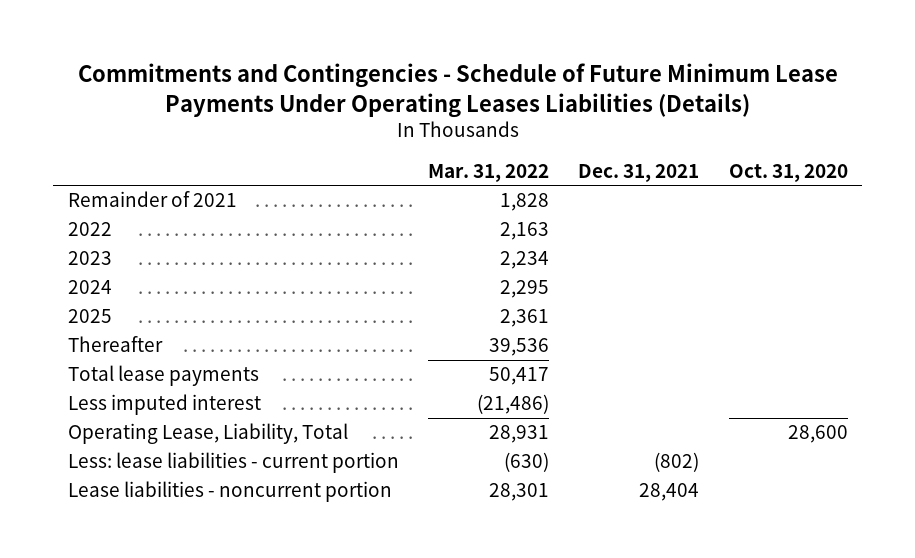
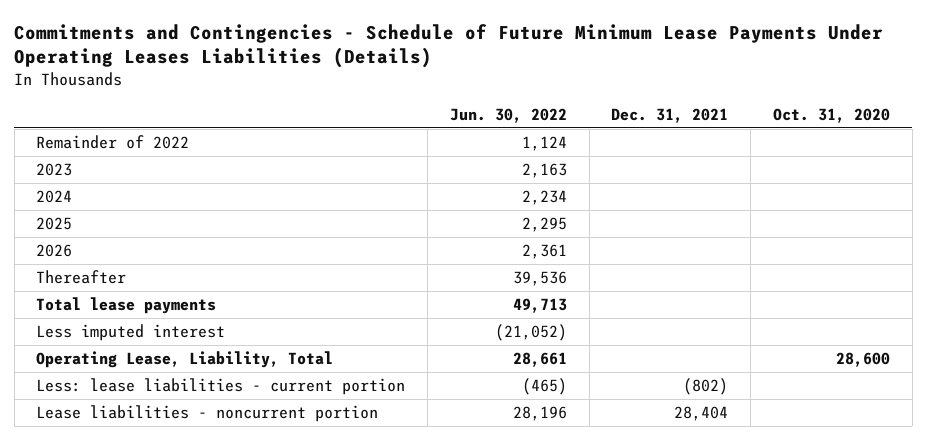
- | Mar. 31, 2022 | Dec. 31, 2021 | Oct. 31, 2020
+ | Jun. 30, 2022 | Dec. 31, 2021 | Oct. 31, 2020
- Remainder of 2021 | 1,828 | |
- 2022 | 2,163 | |
+ Remainder of 2022 | 1,124 | |
+ 2026 | 2,361 | |

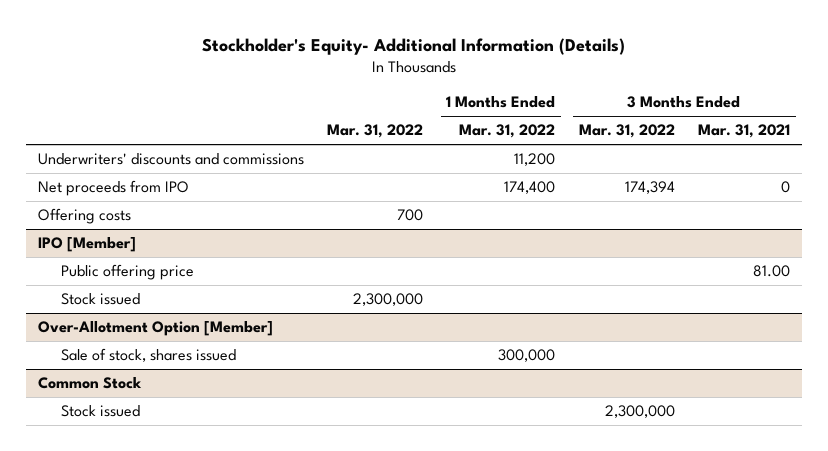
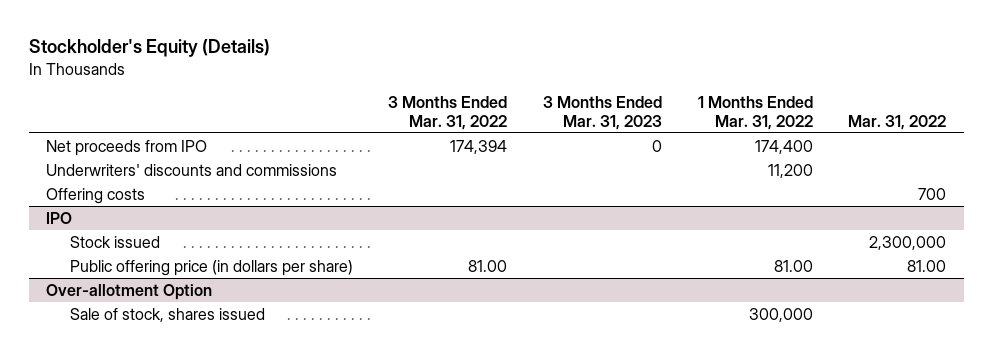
- Stockholder's Equity- Additional Information (Details)
+ Stockholder's Equity (Details)
- | Mar. 31, 2022 | 1 Months Ended Mar. 31, 2022 | 3 Months Ended Mar. 31, 2022 | 3 Months Ended Mar. 31, 2021
+ | 3 Months Ended Mar. 31, 2022 | 3 Months Ended Mar. 31, 2023 | 1 Months Ended Mar. 31, 2022 | Mar. 31, 2022
moved down: Underwriters' discounts and commissions | | | 11,200 |
- IPO [Member]
- Public offering price | | | | 81.00
+ IPO
- Over-Allotment Option [Member]
+ Public offering price (in dollars per share) | 81.00 | | 81.00 | 81.00
+ Over-allotment Option
- Common Stock
- Stock issued | | | 2,300,000 |

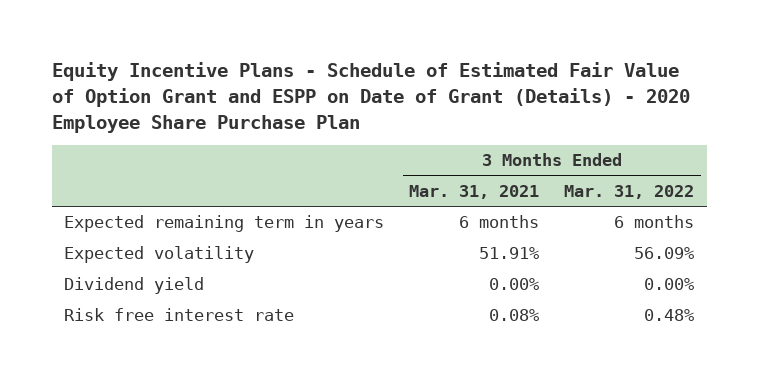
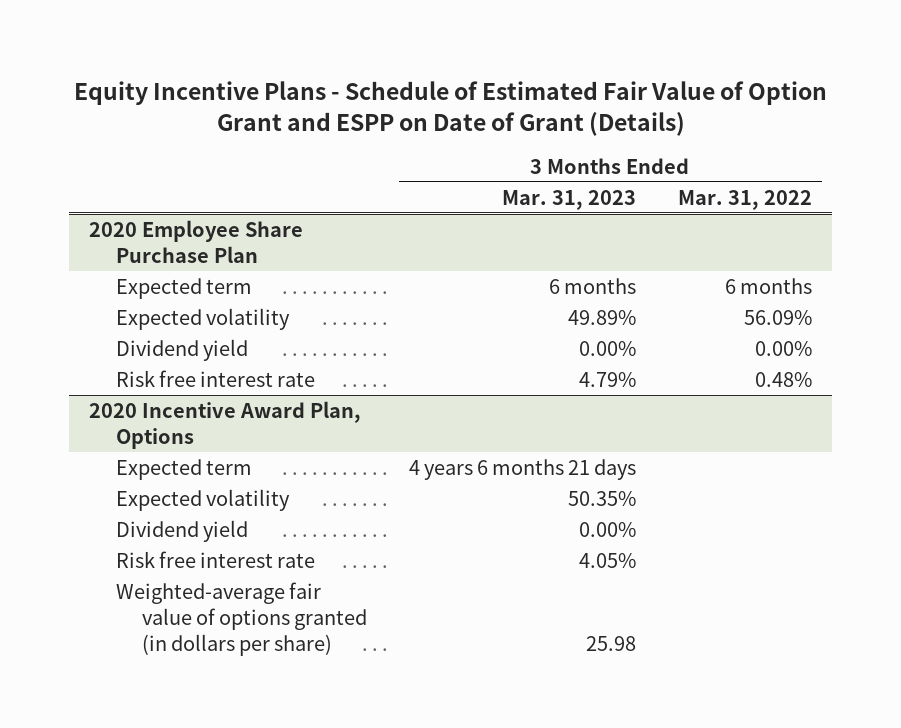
- Equity Incentive Plans - Schedule of Estimated Fair Value of Option Grant and ESPP on Date of Grant (Details) - 2020 Employee Share Purchase Plan
+ Equity Incentive Plans - Schedule of Estimated Fair Value of Option Grant and ESPP on Date of Grant (Details)
- | 3 Months Ended Mar. 31, 2021 | 3 Months Ended Mar. 31, 2022
+ | 3 Months Ended Mar. 31, 2023 | 3 Months Ended Mar. 31, 2022
- Expected remaining term in years | 6 months | 6 months
+ 2020 Employee Share Purchase Plan
+ Expected term | 6 months | 6 months
+ 2020 Incentive Award Plan, Options
+ Expected term | 4 years 6 months 21 days |
+ Expected volatility | 50.35% |
+ Dividend yield | 0.00% |
+ Risk free interest rate | 4.05% |
+ Weighted-average fair value of options granted (in dollars per share) | 25.98 |

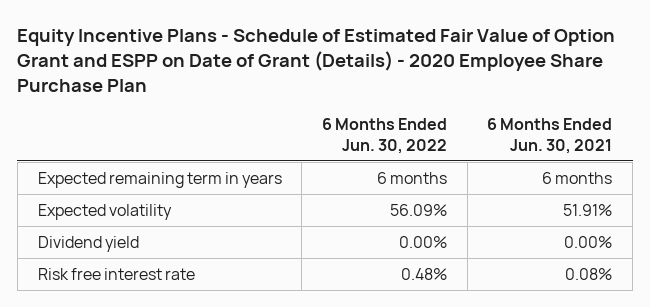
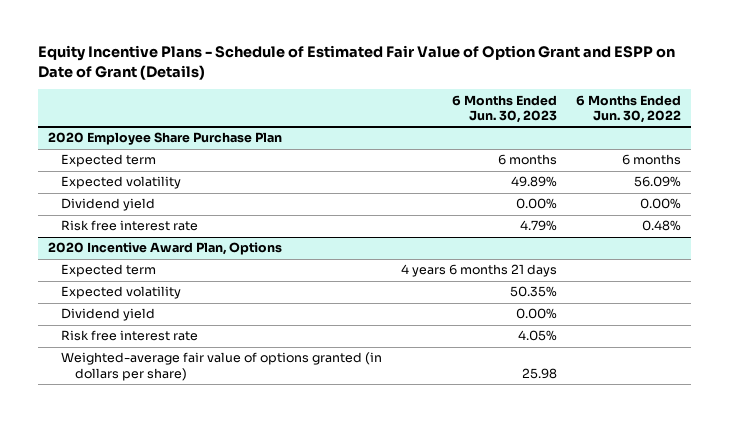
- Equity Incentive Plans - Schedule of Estimated Fair Value of Option Grant and ESPP on Date of Grant (Details) - 2020 Employee Share Purchase Plan
+ Equity Incentive Plans - Schedule of Estimated Fair Value of Option Grant and ESPP on Date of Grant (Details)
- | 6 Months Ended Jun. 30, 2022 | 6 Months Ended Jun. 30, 2021
+ | 6 Months Ended Jun. 30, 2023 | 6 Months Ended Jun. 30, 2022
- Expected remaining term in years | 6 months | 6 months
+ 2020 Employee Share Purchase Plan
+ Expected term | 6 months | 6 months
+ 2020 Incentive Award Plan, Options
+ Expected term | 4 years 6 months 21 days |
+ Expected volatility | 50.35% |
+ Dividend yield | 0.00% |
+ Risk free interest rate | 4.05% |
+ Weighted-average fair value of options granted (in dollars per share) | 25.98 |

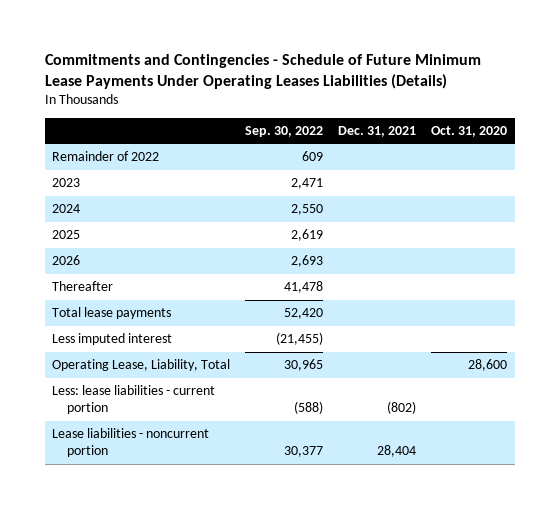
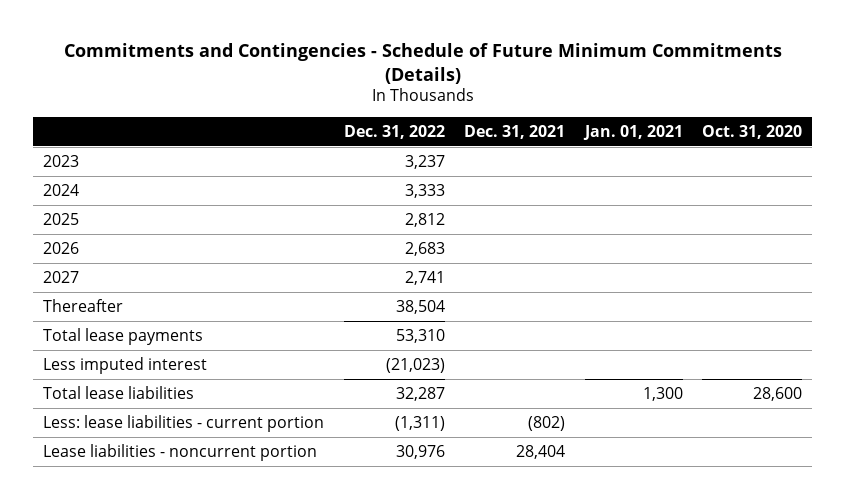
- Commitments and Contingencies - Schedule of Future Minimum Lease Payments Under Operating Leases Liabilities (Details)
+ Commitments and Contingencies - Schedule of Future Minimum Commitments (Details)
- | Sep. 30, 2022 | Dec. 31, 2021 | Oct. 31, 2020
+ | Dec. 31, 2022 | Dec. 31, 2021 | Jan. 01, 2021 | Oct. 31, 2020
- Remainder of 2022 | 609 | |
+ 2027 | 2,741 | | |
- Operating Lease, Liability, Total | 30,965 | | 28,600
+ Total lease liabilities | 32,287 | | 1,300 | 28,600

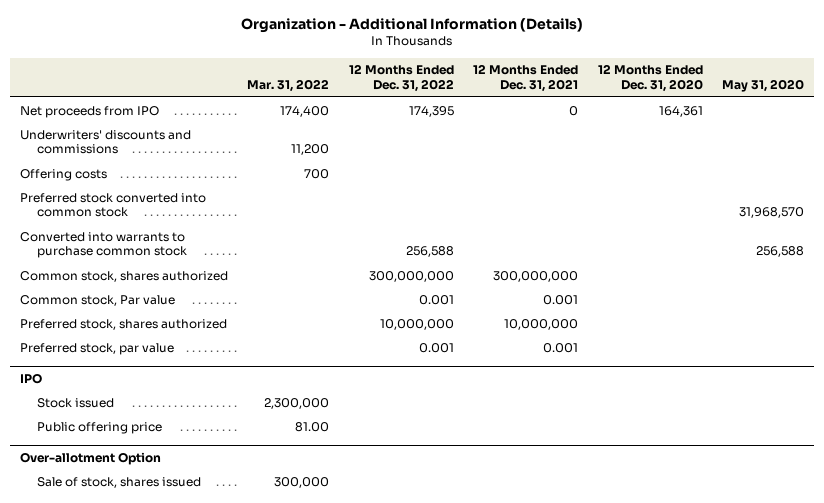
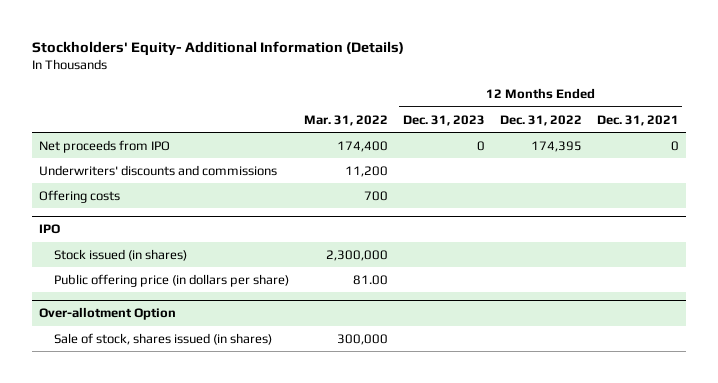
- Organization - Additional Information (Details)
+ Stockholders' Equity- Additional Information (Details)
- | Mar. 31, 2022 | 12 Months Ended Dec. 31, 2022 | 12 Months Ended Dec. 31, 2021 | 12 Months Ended Dec. 31, 2020 | May 31, 2020
+ | Mar. 31, 2022 | 12 Months Ended Dec. 31, 2023 | 12 Months Ended Dec. 31, 2022 | 12 Months Ended Dec. 31, 2021
- Preferred stock converted into common stock | | | | | 31,968,570
- Converted into warrants to purchase common stock | | 256,588 | | | 256,588
- Common stock, shares authorized | | 300,000,000 | 300,000,000 | |
- Common stock, Par value | | 0.001 | 0.001 | |
- Preferred stock, shares authorized | | 10,000,000 | 10,000,000 | |
- Preferred stock, par value | | 0.001 | 0.001 | |
@ IPO
- Stock issued | 2,300,000 | | | |
- Public offering price | 81.00 | | | |
+ Stock issued (in shares) | 2,300,000 | | |
+ Public offering price (in dollars per share) | 81.00 | | |
@ Over-allotment Option
- Sale of stock, shares issued | 300,000 | | | |
+ Sale of stock, shares issued (in shares) | 300,000 | | |

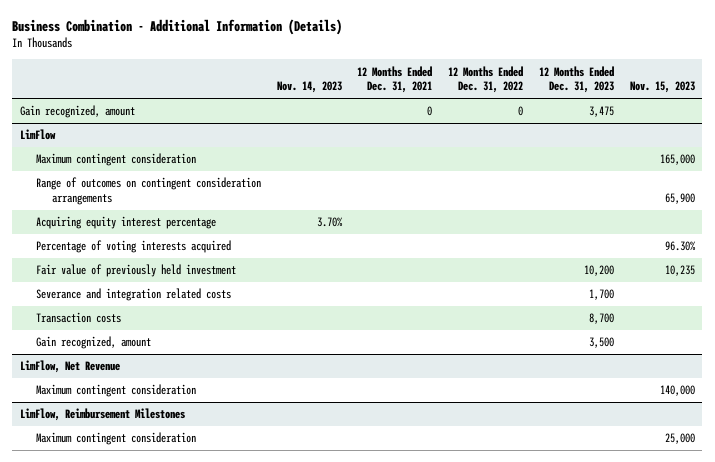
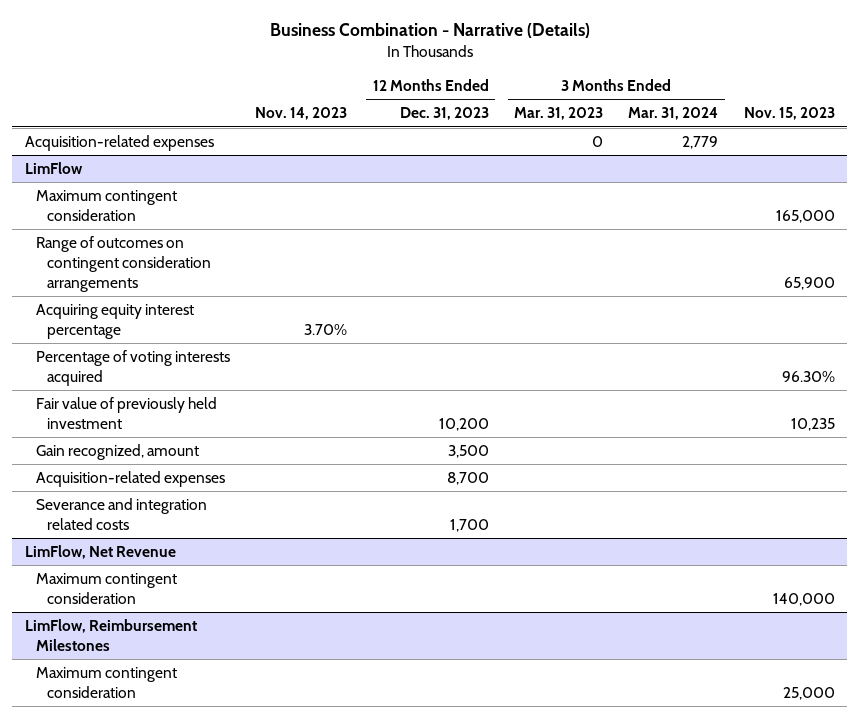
- Business Combination - Additional Information (Details)
+ Business Combination - Narrative (Details)
- | Nov. 14, 2023 | 12 Months Ended Dec. 31, 2021 | 12 Months Ended Dec. 31, 2022 | 12 Months Ended Dec. 31, 2023 | Nov. 15, 2023
+ | Nov. 14, 2023 | 12 Months Ended Dec. 31, 2023 | 3 Months Ended Mar. 31, 2023 | 3 Months Ended Mar. 31, 2024 | Nov. 15, 2023
- Gain recognized, amount | | 0 | 0 | 3,475 |
+ Acquisition-related expenses | | | 0 | 2,779 |
@ LimFlow
- Transaction costs | | | | 8,700 |
+ Acquisition-related expenses | | 8,700 | | |
moved down: Severance and integration related costs | | 1,700 | | |

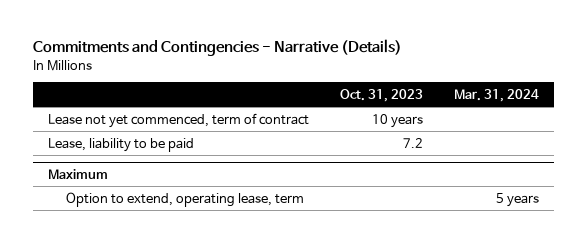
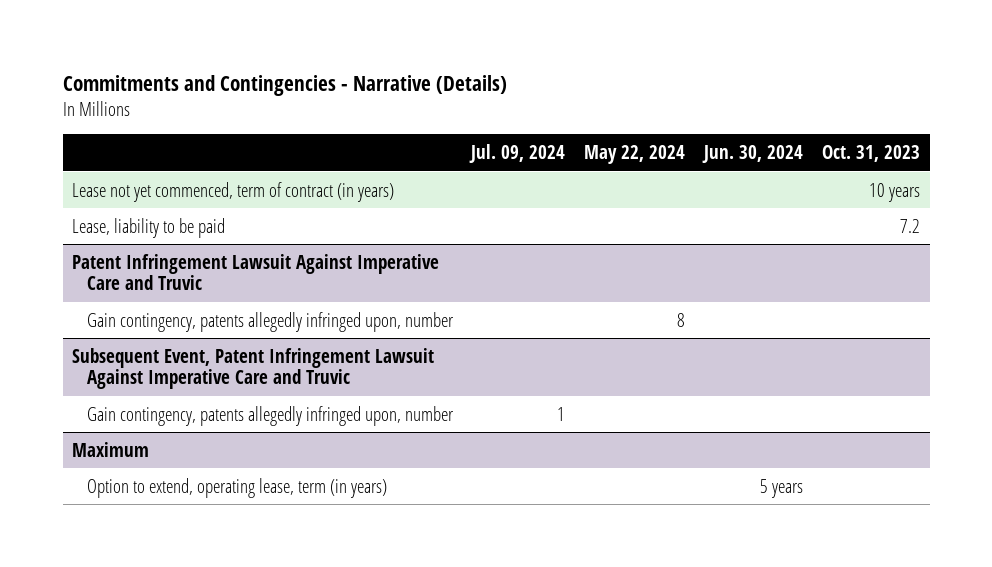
- | Oct. 31, 2023 | Mar. 31, 2024
+ | Jul. 09, 2024 | May 22, 2024 | Jun. 30, 2024 | Oct. 31, 2023
- Lease not yet commenced, term of contract | 10 years |
+ Lease not yet commenced, term of contract (in years) | | | | 10 years
+ Patent Infringement Lawsuit Against Imperative Care and Truvic
+ Gain contingency, patents allegedly infringed upon, number | | 8 | |
+ Subsequent Event, Patent Infringement Lawsuit Against Imperative Care and Truvic
+ Gain contingency, patents allegedly infringed upon, number | 1 | | |
@ Maximum
- Option to extend, operating lease, term | | 5 years
+ Option to extend, operating lease, term (in years) | | | 5 years |

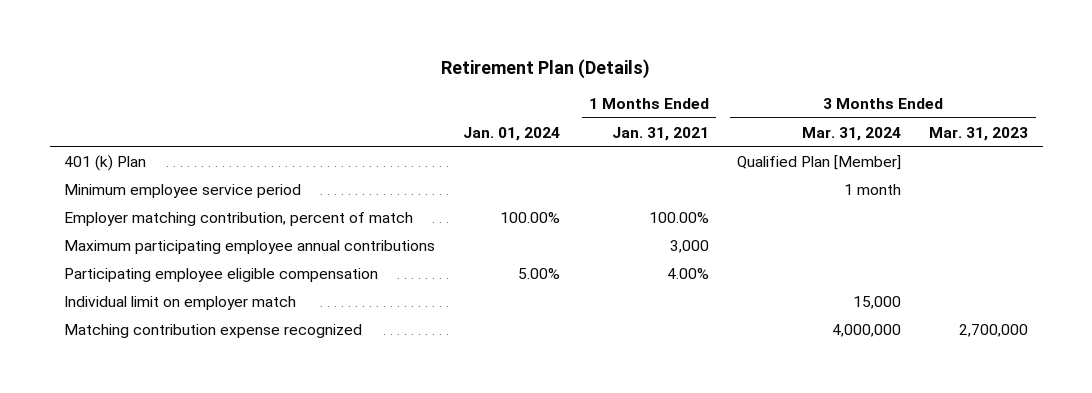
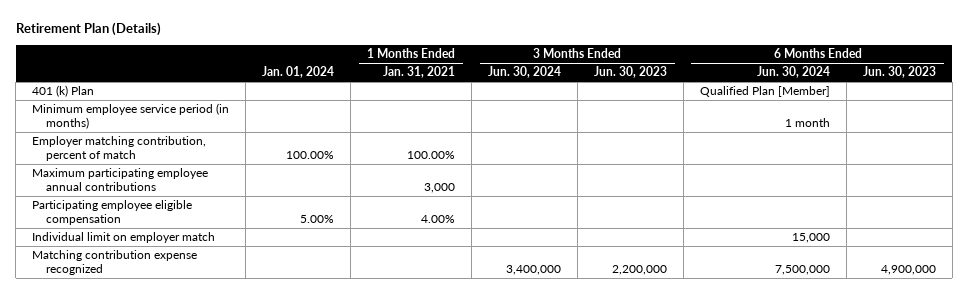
- | Jan. 01, 2024 | 1 Months Ended Jan. 31, 2021 | 3 Months Ended Mar. 31, 2024 | 3 Months Ended Mar. 31, 2023
+ | Jan. 01, 2024 | 1 Months Ended Jan. 31, 2021 | 3 Months Ended Jun. 30, 2024 | 3 Months Ended Jun. 30, 2023 | 6 Months Ended Jun. 30, 2024 | 6 Months Ended Jun. 30, 2023
- Minimum employee service period | | | 1 month |
+ Minimum employee service period (in months) | | | | | 1 month |

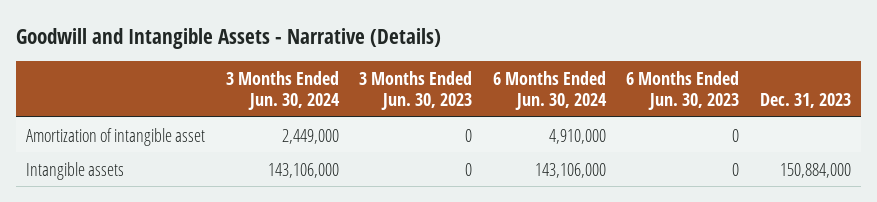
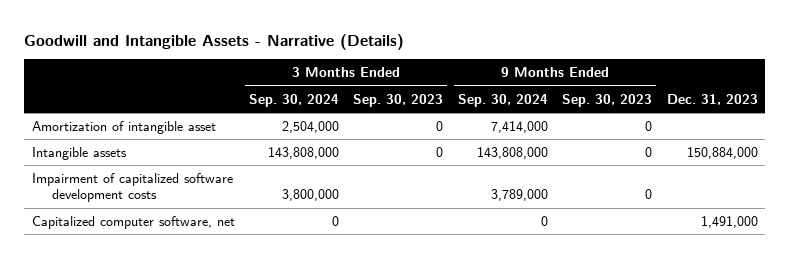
- | 3 Months Ended Jun. 30, 2024 | 3 Months Ended Jun. 30, 2023 | 6 Months Ended Jun. 30, 2024 | 6 Months Ended Jun. 30, 2023 | Dec. 31, 2023
+ | 3 Months Ended Sep. 30, 2024 | 3 Months Ended Sep. 30, 2023 | 9 Months Ended Sep. 30, 2024 | 9 Months Ended Sep. 30, 2023 | Dec. 31, 2023
+ Impairment of capitalized software development costs | 3,800,000 | | 3,789,000 | 0 |
+ Capitalized computer software, net | 0 | | 0 | | 1,491,000

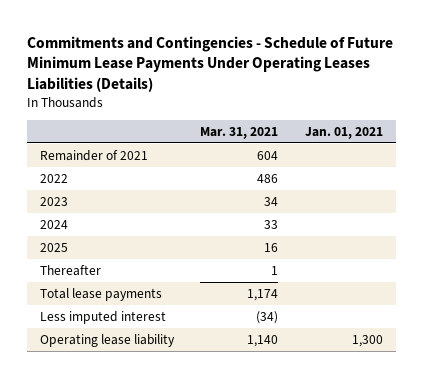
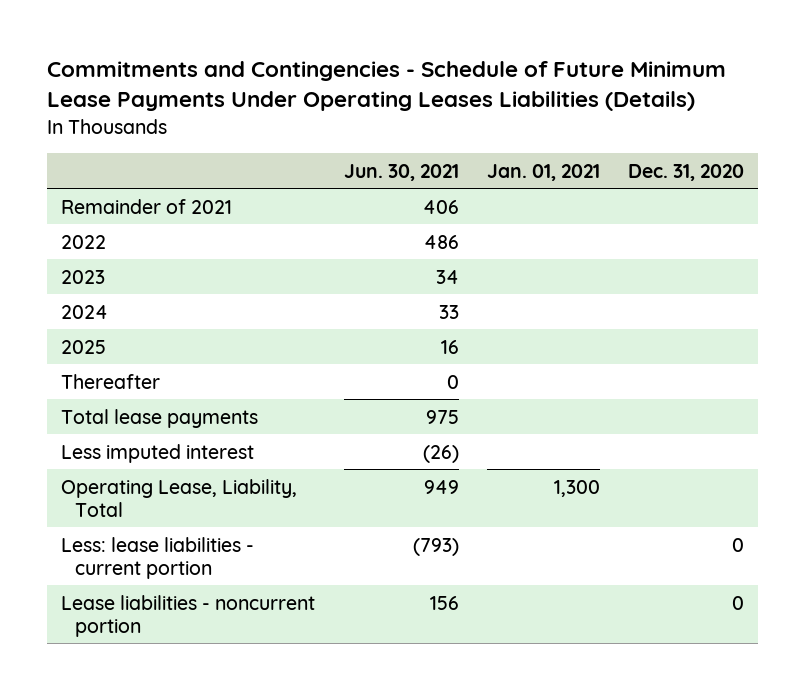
- | Mar. 31, 2021 | Jan. 01, 2021
+ | Jun. 30, 2021 | Jan. 01, 2021 | Dec. 31, 2020
- Operating lease liability | 1,140 | 1,300
+ Operating Lease, Liability, Total | 949 | 1,300 |
+ Less: lease liabilities - current portion | (793) | | 0
+ Lease liabilities - noncurrent portion | 156 | | 0

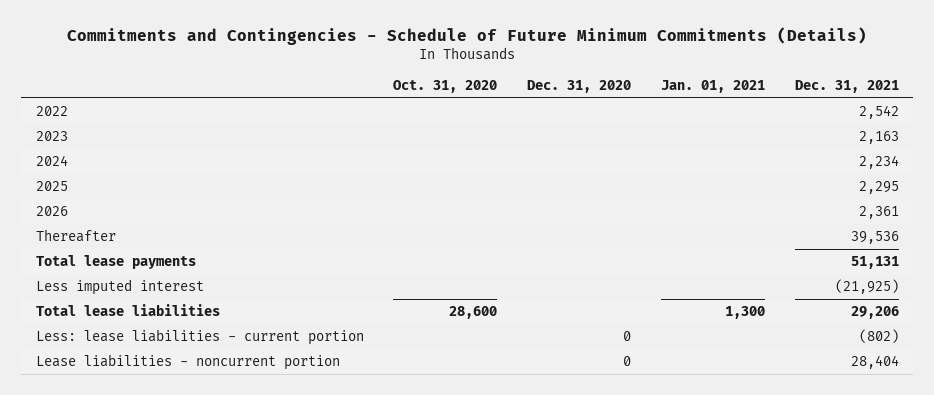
- Commitments and Contingencies - Schedule of Future Minimum Lease Payments Under Operating Leases Liabilities (Details)
+ Commitments and Contingencies - Schedule of Future Minimum Commitments (Details)
- | Jun. 30, 2021 | Jan. 01, 2021 | Dec. 31, 2020
+ | Oct. 31, 2020 | Dec. 31, 2020 | Jan. 01, 2021 | Dec. 31, 2021
- Remainder of 2021 | 406 | |
+ 2026 | | | | 2,361
- Operating Lease, Liability, Total | 949 | 1,300 |
+ Total lease liabilities | 28,600 | | 1,300 | 29,206

